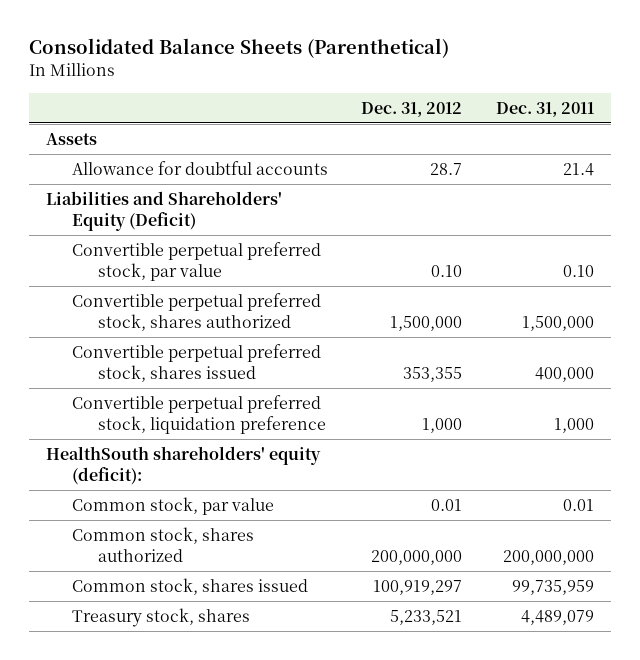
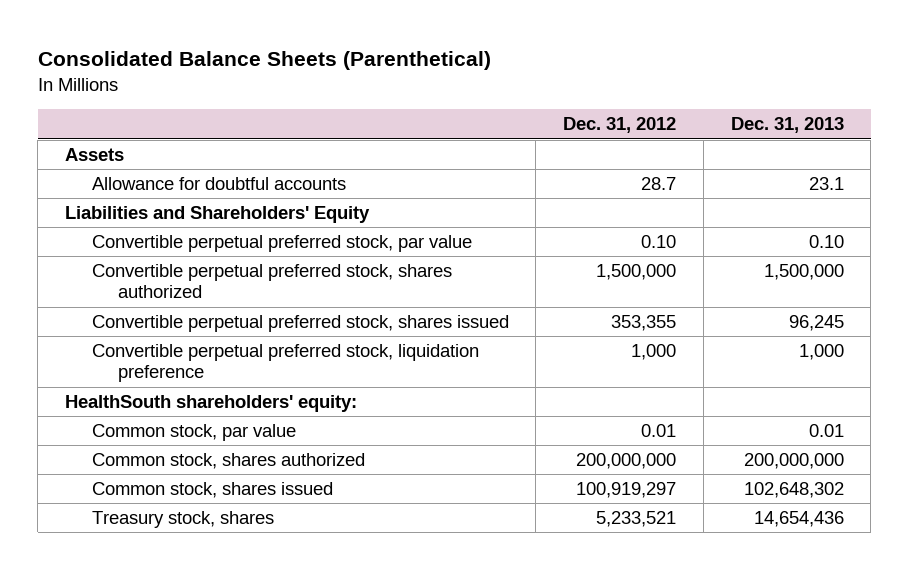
- | Dec. 31, 2012 | Dec. 31, 2011
+ | Dec. 31, 2012 | Dec. 31, 2013
- Liabilities and Shareholders' Equity (Deficit)
+ Liabilities and Shareholders' Equity
- HealthSouth shareholders' equity (deficit):
+ HealthSouth shareholders' equity:

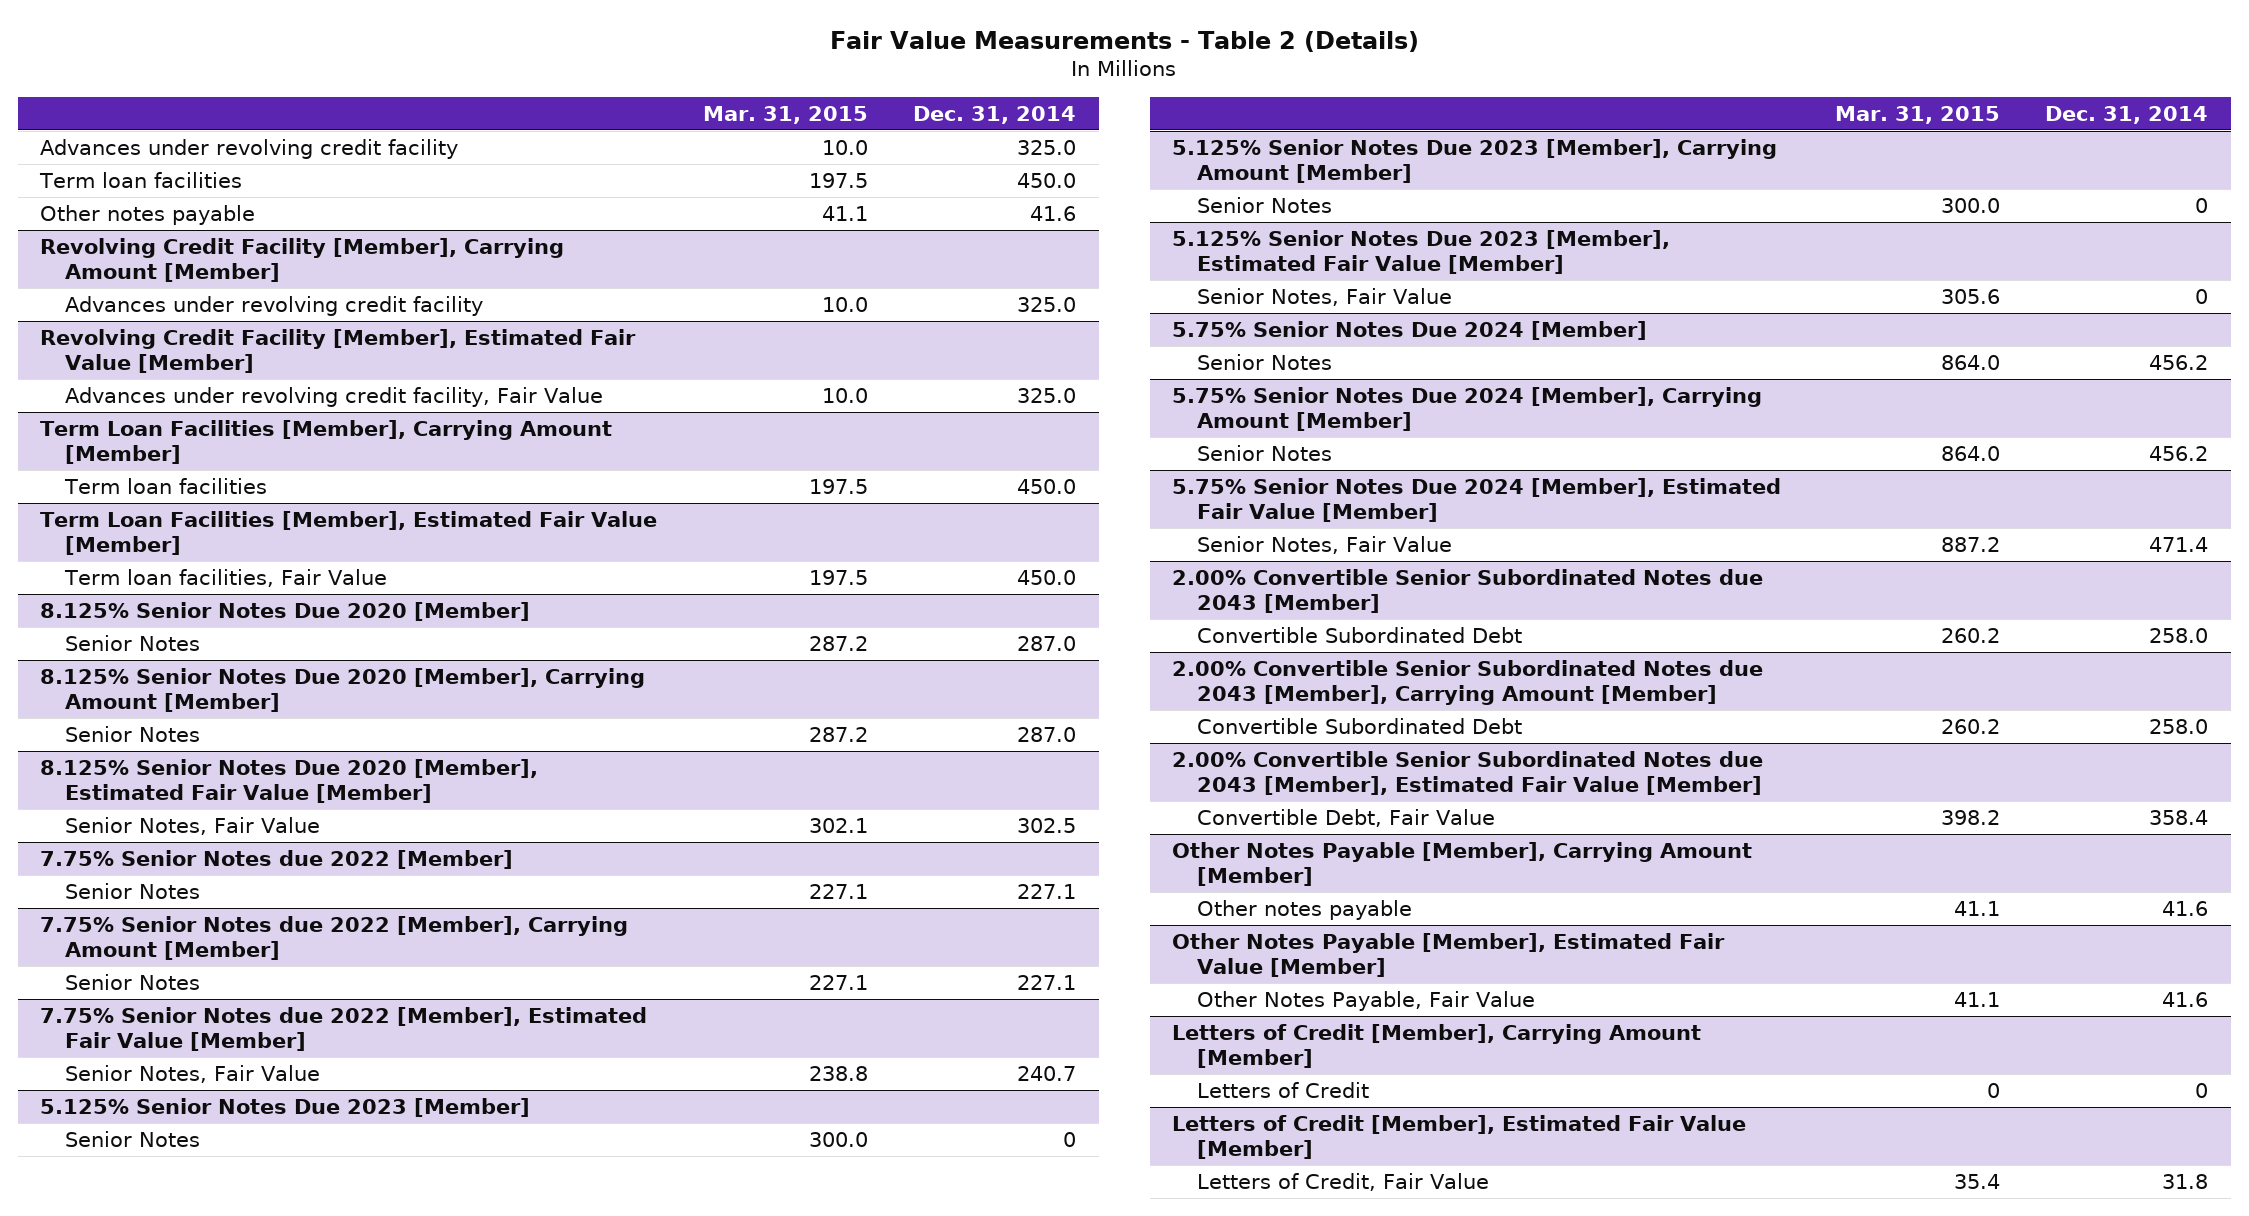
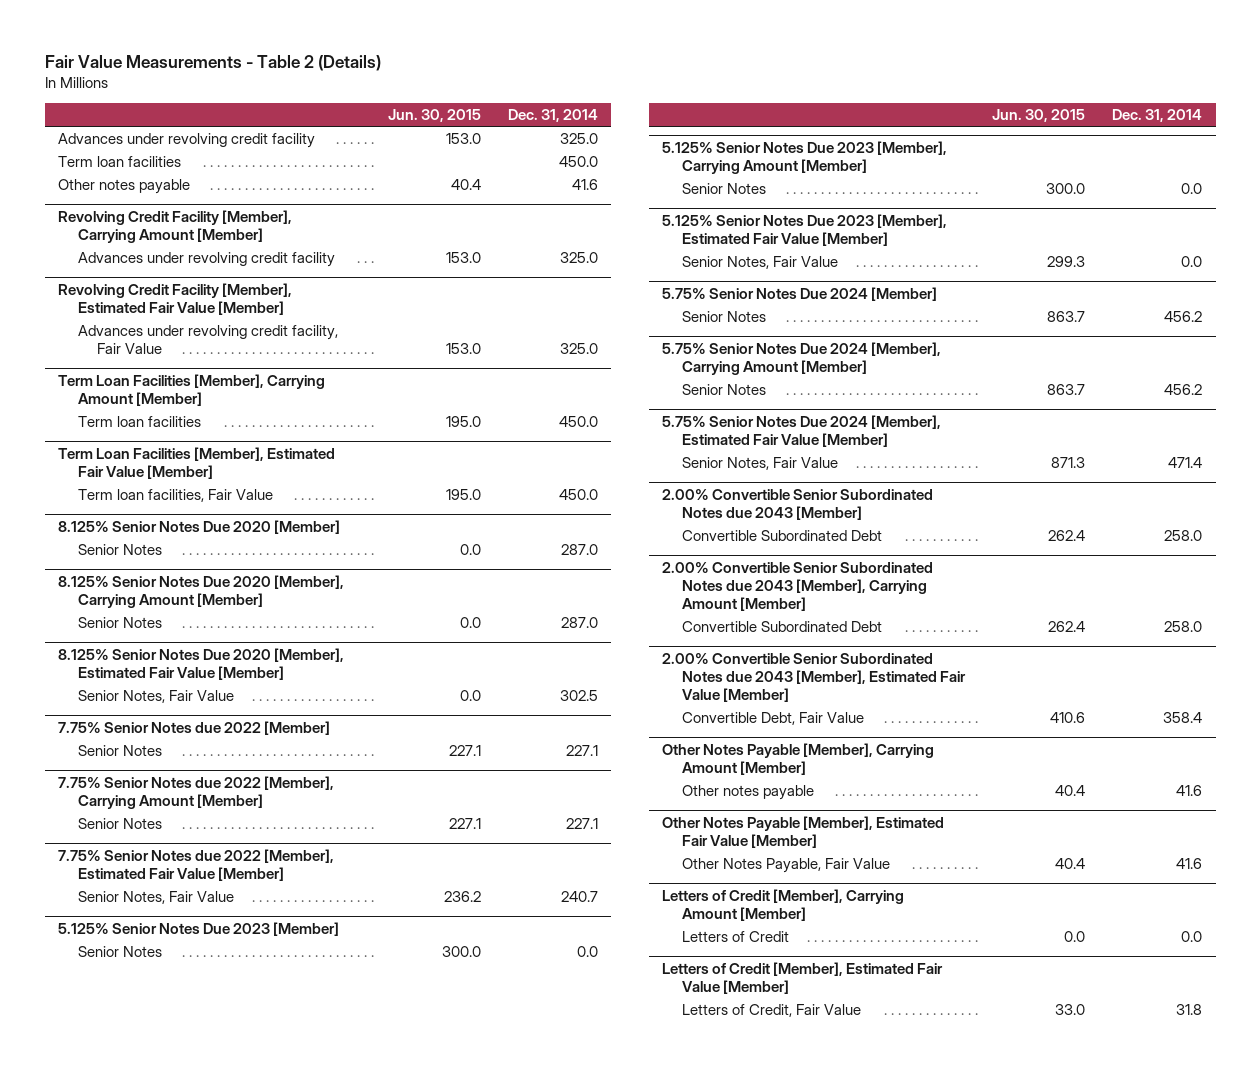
- | Mar. 31, 2015 | Dec. 31, 2014
+ | Jun. 30, 2015 | Dec. 31, 2014
@ 5.125% Senior Notes Due 2023 [Member]
- Senior Notes | 300.0 | 0
+ Senior Notes | 300.0 | 0.0
@ 5.125% Senior Notes Due 2023 [Member], Carrying Amount [Member]
- Senior Notes | 300.0 | 0
+ Senior Notes | 300.0 | 0.0
@ 5.125% Senior Notes Due 2023 [Member], Estimated Fair Value [Member]
- Senior Notes, Fair Value | 305.6 | 0
+ Senior Notes, Fair Value | 299.3 | 0.0
@ Letters of Credit [Member], Carrying Amount [Member]
- Letters of Credit | 0 | 0
+ Letters of Credit | 0.0 | 0.0

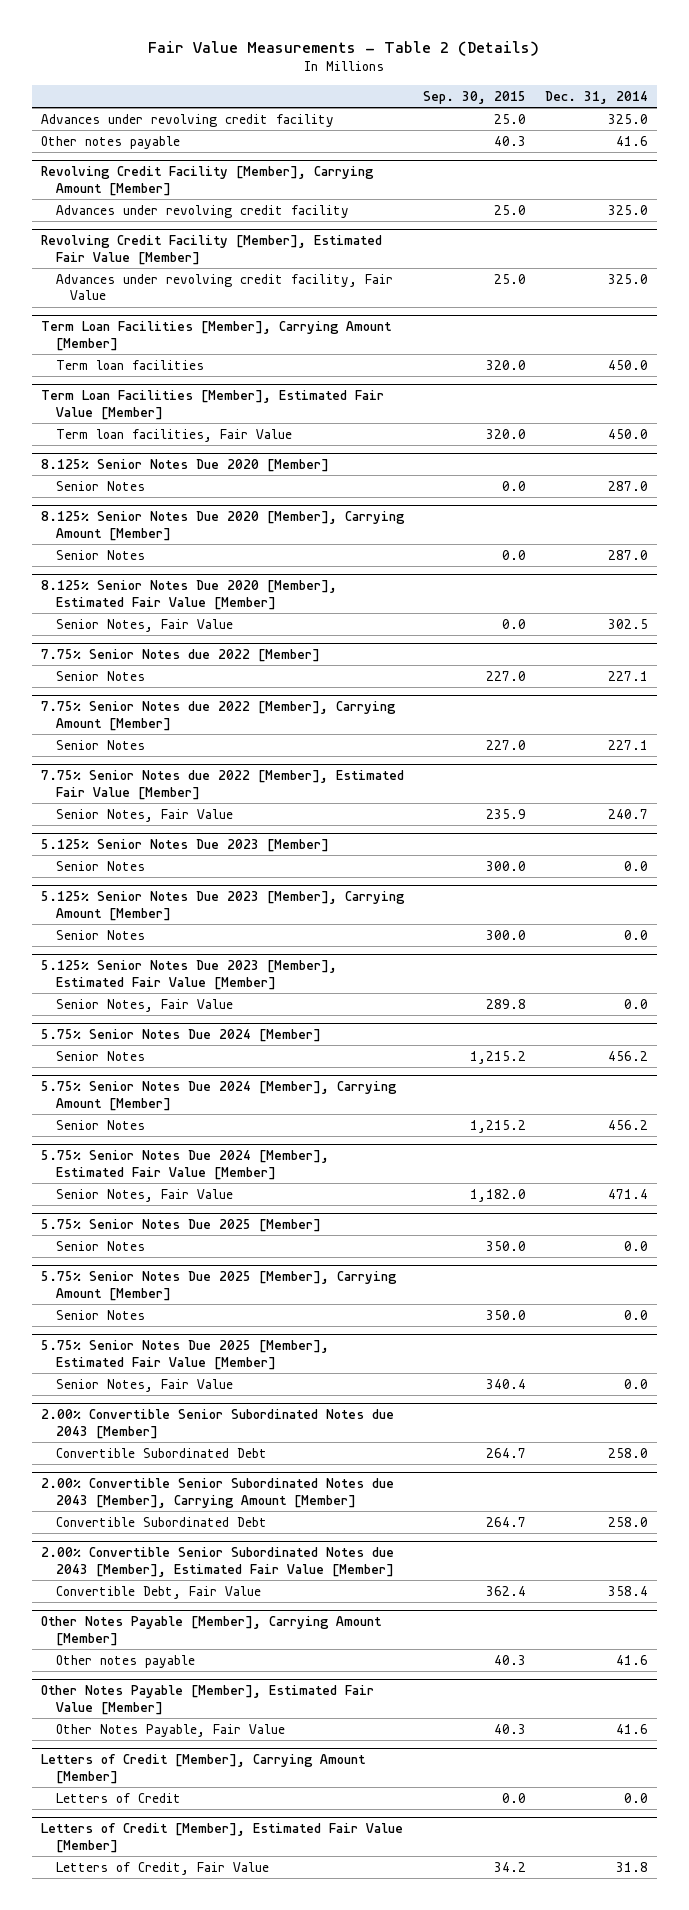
- | Jun. 30, 2015 | Dec. 31, 2014
+ | Sep. 30, 2015 | Dec. 31, 2014
- Term loan facilities | | 450.0
+ 5.75% Senior Notes Due 2025 [Member]
+ Senior Notes | 350.0 | 0.0
+ 5.75% Senior Notes Due 2025 [Member], Carrying Amount [Member]
+ Senior Notes | 350.0 | 0.0
+ 5.75% Senior Notes Due 2025 [Member], Estimated Fair Value [Member]
+ Senior Notes, Fair Value | 340.4 | 0.0

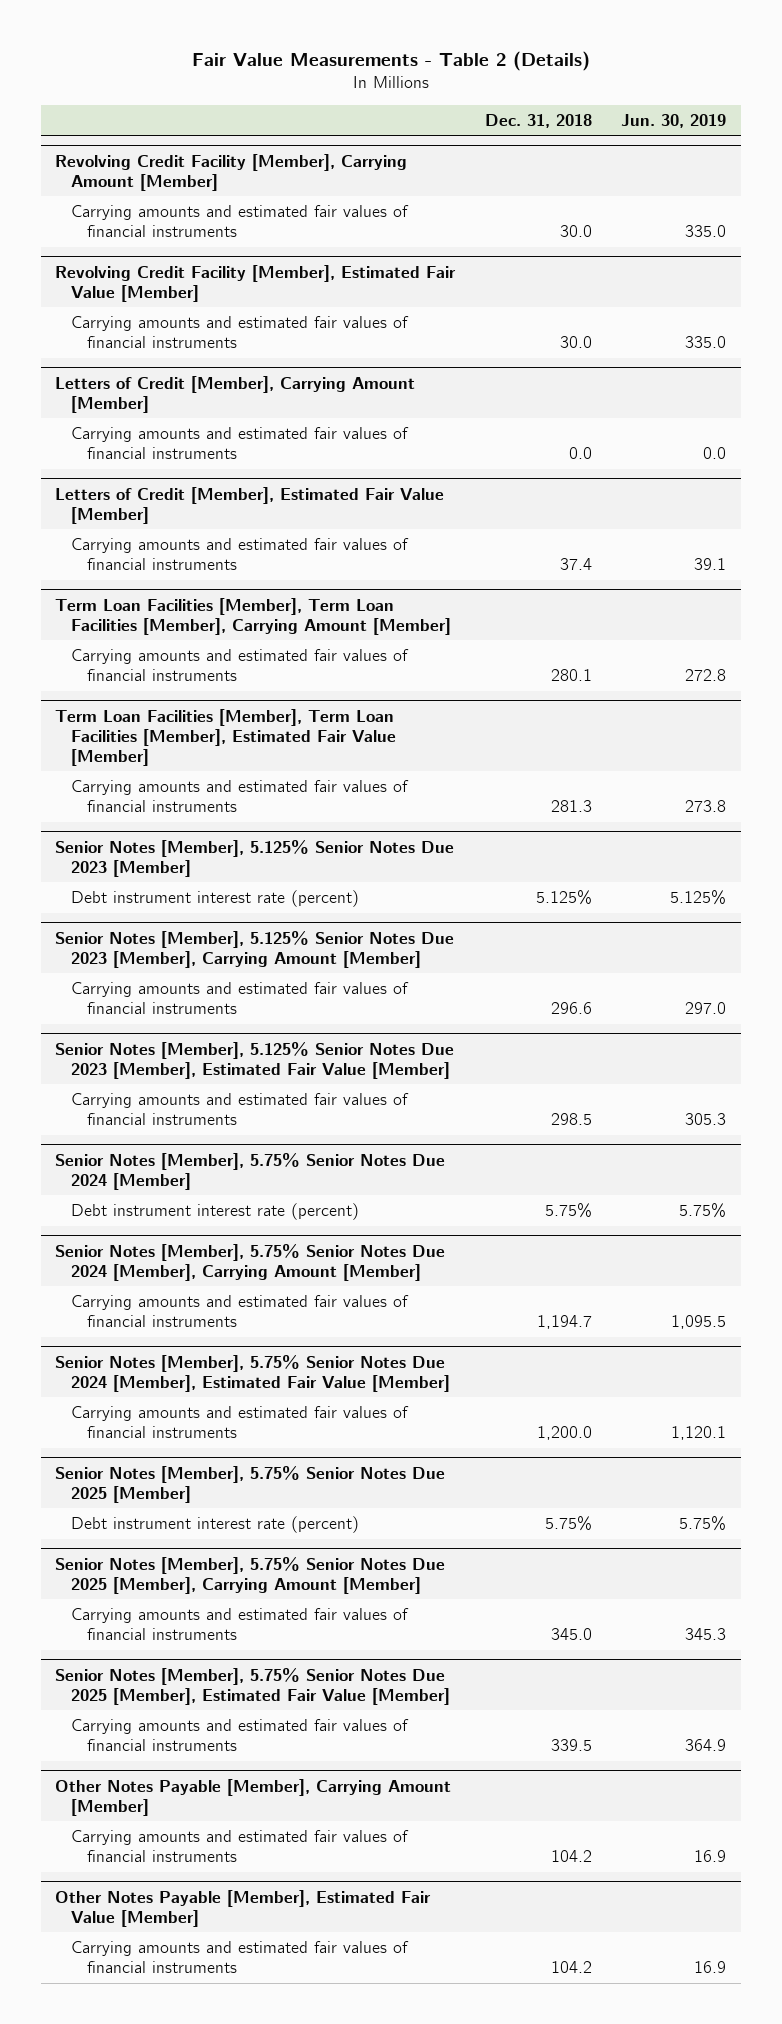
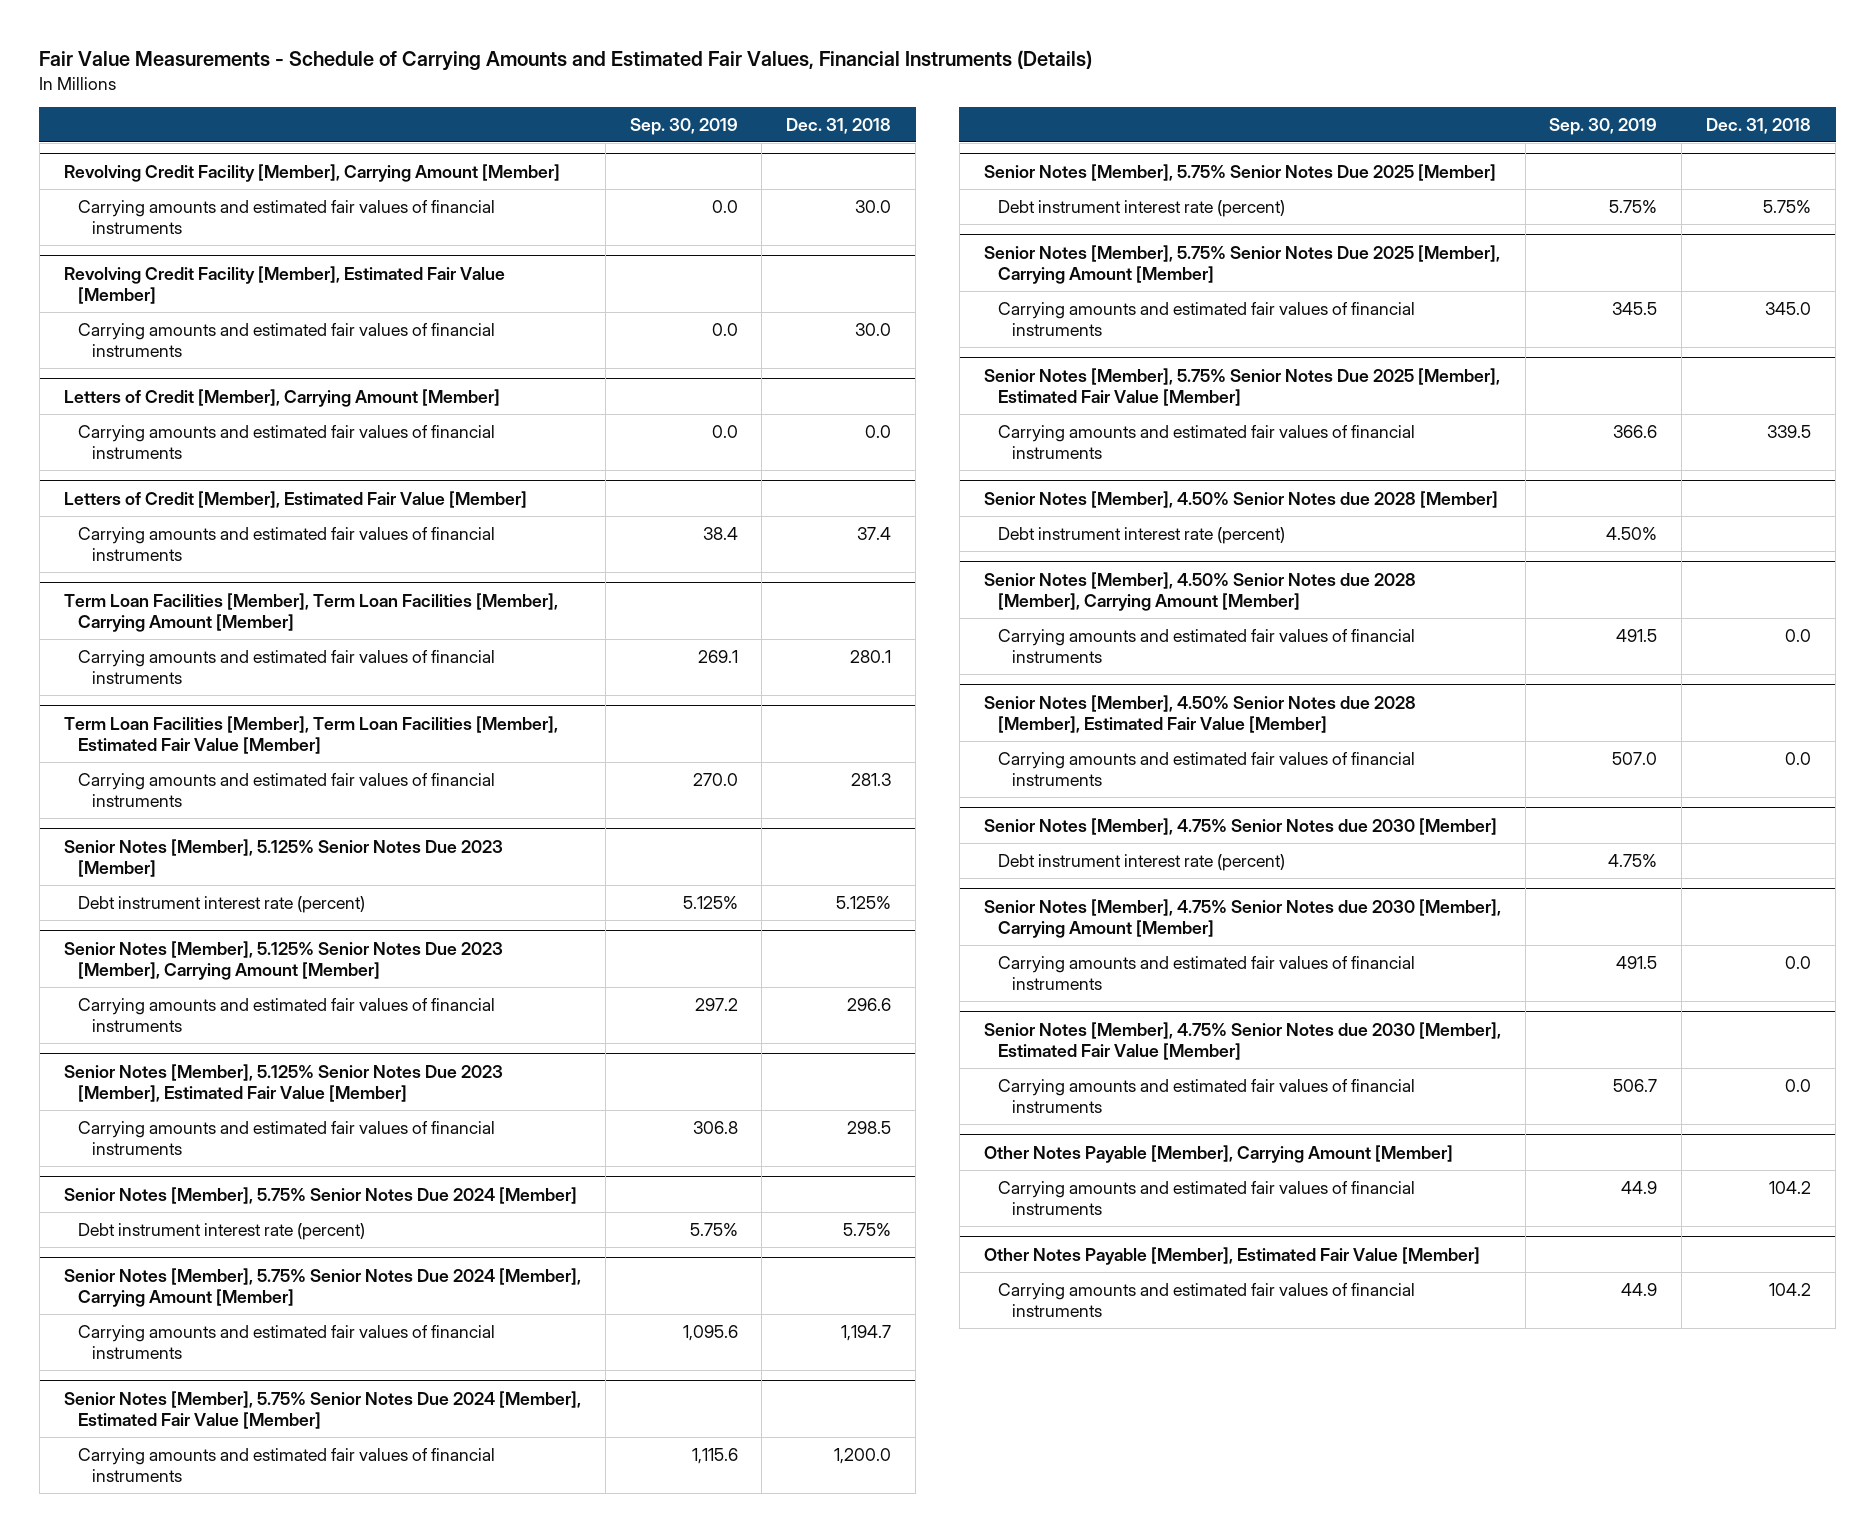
- Fair Value Measurements - Table 2 (Details)
+ Fair Value Measurements - Schedule of Carrying Amounts and Estimated Fair Values, Financial Instruments (Details)
- | Dec. 31, 2018 | Jun. 30, 2019
+ | Sep. 30, 2019 | Dec. 31, 2018
+ Senior Notes [Member], 4.50% Senior Notes due 2028 [Member]
+ Debt instrument interest rate (percent) | 4.50% |
+ Senior Notes [Member], 4.50% Senior Notes due 2028 [Member], Carrying Amount [Member]
+ Carrying amounts and estimated fair values of financial instruments | 491.5 | 0.0
+ Senior Notes [Member], 4.50% Senior Notes due 2028 [Member], Estimated Fair Value [Member]
+ Carrying amounts and estimated fair values of financial instruments | 507.0 | 0.0
+ Senior Notes [Member], 4.75% Senior Notes due 2030 [Member]
+ Debt instrument interest rate (percent) | 4.75% |
+ Senior Notes [Member], 4.75% Senior Notes due 2030 [Member], Carrying Amount [Member]
+ Carrying amounts and estimated fair values of financial instruments | 491.5 | 0.0
+ Senior Notes [Member], 4.75% Senior Notes due 2030 [Member], Estimated Fair Value [Member]
+ Carrying amounts and estimated fair values of financial instruments | 506.7 | 0.0

